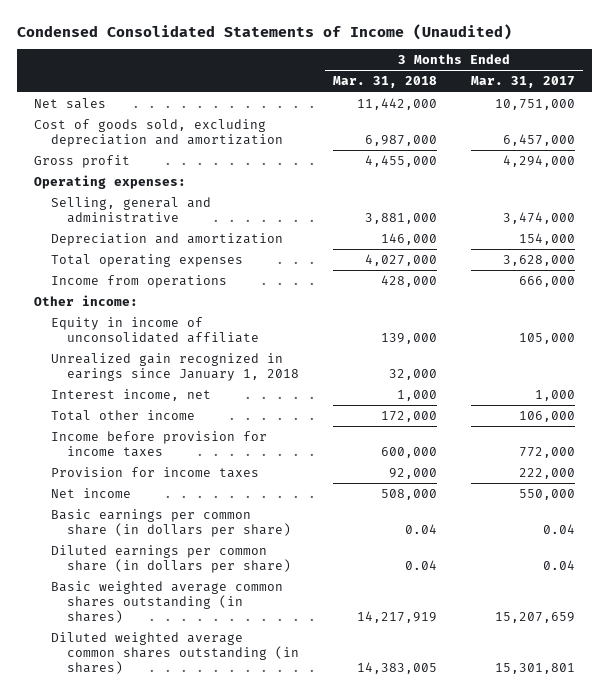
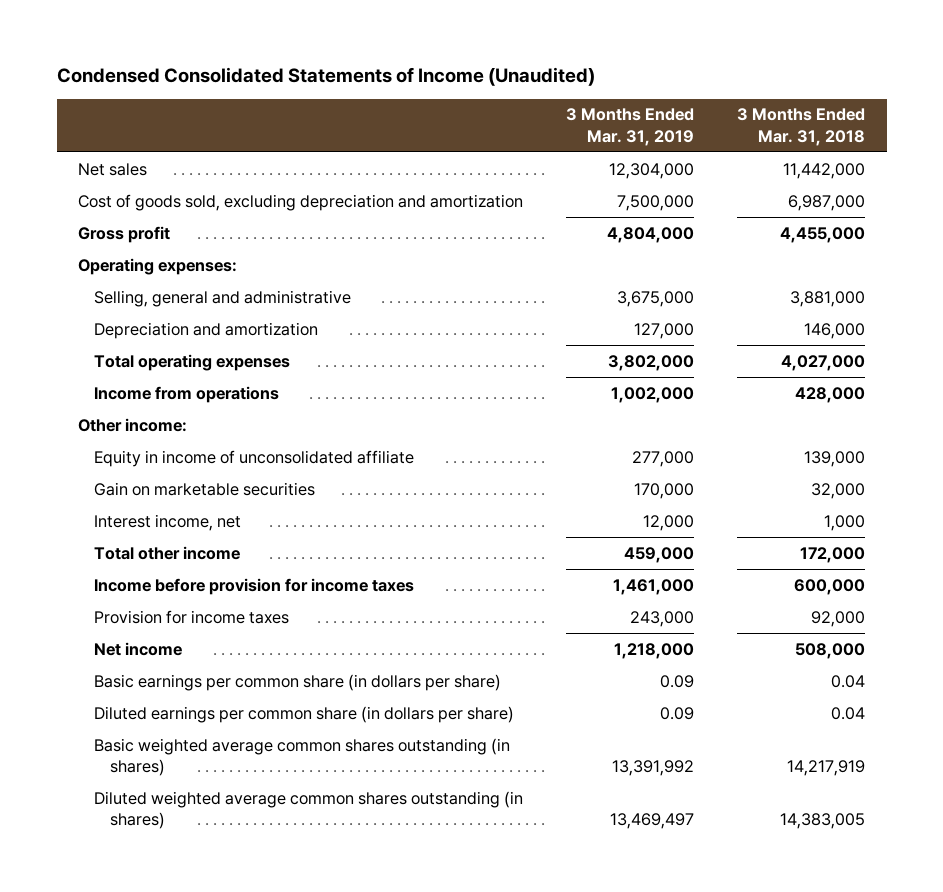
- | 3 Months Ended Mar. 31, 2018 | 3 Months Ended Mar. 31, 2017
+ | 3 Months Ended Mar. 31, 2019 | 3 Months Ended Mar. 31, 2018
- Unrealized gain recognized in earings since January 1, 2018 | 32,000 |
+ Gain on marketable securities | 170,000 | 32,000

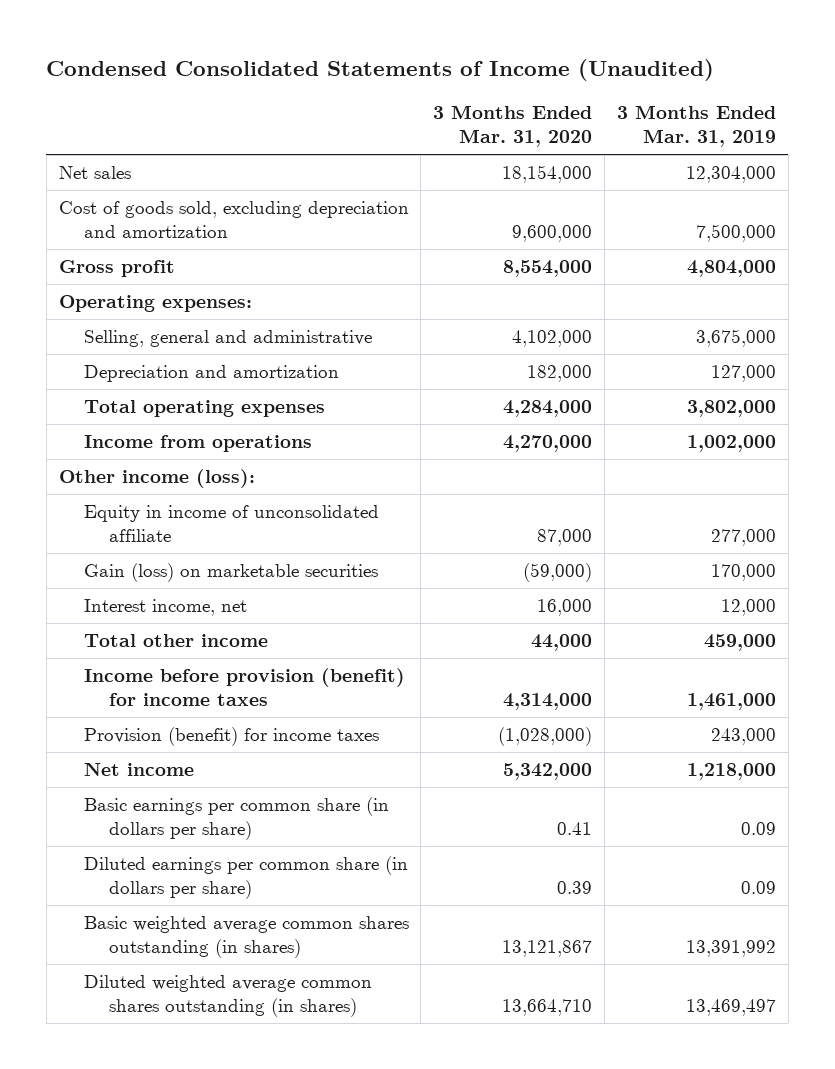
- | 3 Months Ended Mar. 31, 2019 | 3 Months Ended Mar. 31, 2018
+ | 3 Months Ended Mar. 31, 2020 | 3 Months Ended Mar. 31, 2019
- Other income:
+ Other income (loss):
- Gain on marketable securities | 170,000 | 32,000
+ Gain (loss) on marketable securities | (59,000) | 170,000
- Income before provision for income taxes | 1,461,000 | 600,000
- Provision for income taxes | 243,000 | 92,000
+ Income before provision (benefit) for income taxes | 4,314,000 | 1,461,000
+ Provision (benefit) for income taxes | (1,028,000) | 243,000

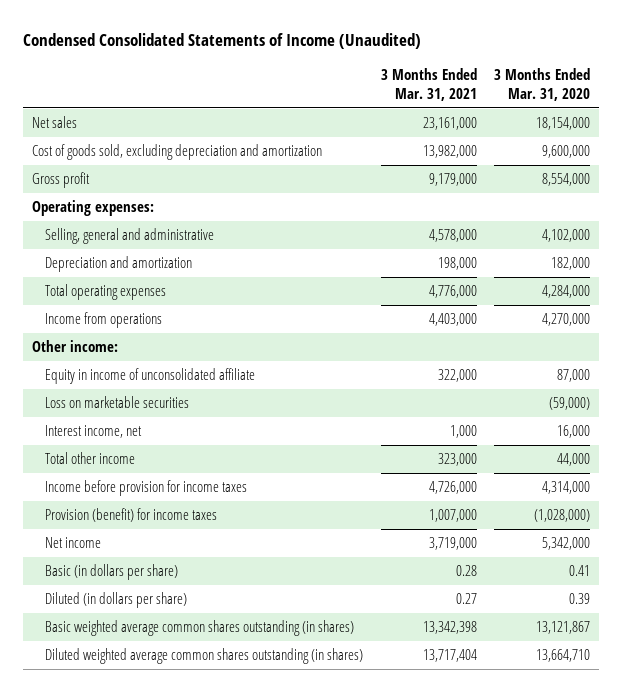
- | 3 Months Ended Mar. 31, 2020 | 3 Months Ended Mar. 31, 2019
+ | 3 Months Ended Mar. 31, 2021 | 3 Months Ended Mar. 31, 2020
- Other income (loss):
+ Other income:
- Gain (loss) on marketable securities | (59,000) | 170,000
+ Loss on marketable securities | | (59,000)
- Income before provision (benefit) for income taxes | 4,314,000 | 1,461,000
+ Income before provision for income taxes | 4,726,000 | 4,314,000
- Basic earnings per common share (in dollars per share) | 0.41 | 0.09
- Diluted earnings per common share (in dollars per share) | 0.39 | 0.09
+ Basic (in dollars per share) | 0.28 | 0.41
+ Diluted (in dollars per share) | 0.27 | 0.39

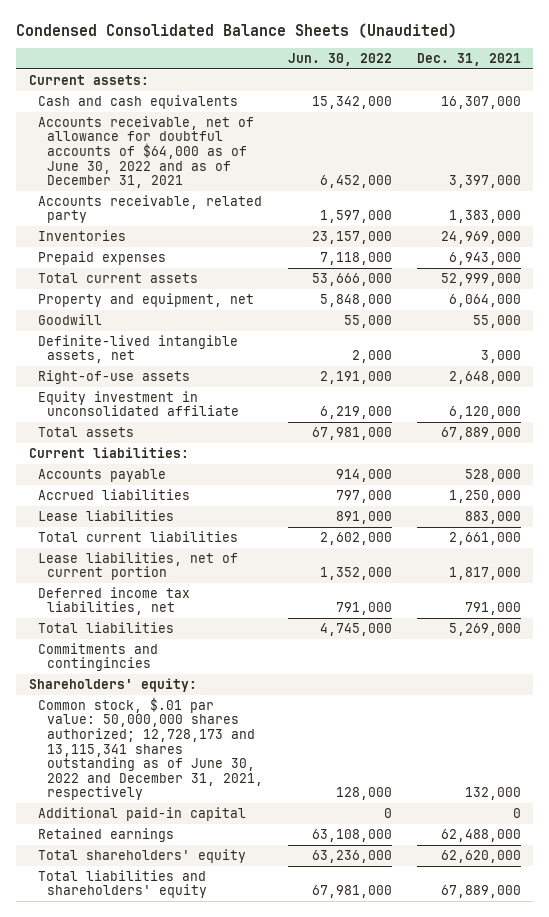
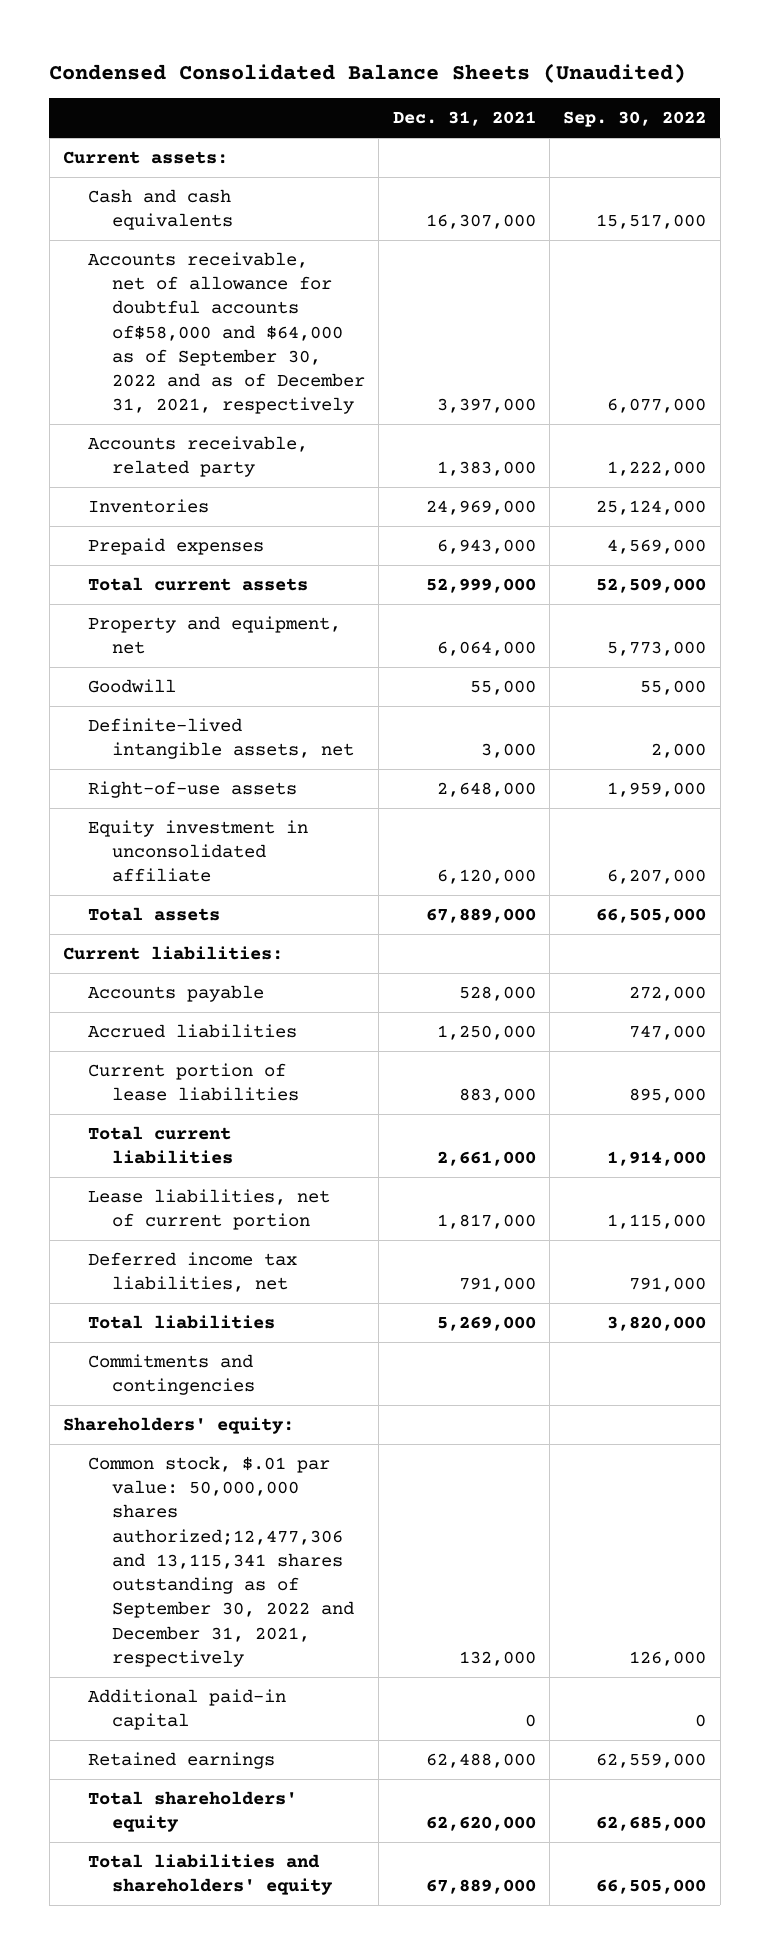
- | Jun. 30, 2022 | Dec. 31, 2021
+ | Dec. 31, 2021 | Sep. 30, 2022
- Accounts receivable, net of allowance for doubtful accounts of $64,000 as of June 30, 2022 and as of December 31, 2021 | 6,452,000 | 3,397,000
+ Accounts receivable, net of allowance for doubtful accounts of$58,000 and $64,000 as of September 30, 2022 and as of December 31, 2021, respectively | 3,397,000 | 6,077,000
- Lease liabilities | 891,000 | 883,000
+ Current portion of lease liabilities | 883,000 | 895,000
- Commitments and contingincies
+ Commitments and contingencies
- Common stock, $.01 par value: 50,000,000 shares authorized; 12,728,173 and 13,115,341 shares outstanding as of June 30, 2022 and December 31, 2021, respectively | 128,000 | 132,000
+ Common stock, $.01 par value: 50,000,000 shares authorized;12,477,306 and 13,115,341 shares outstanding as of September 30, 2022 and December 31, 2021, respectively | 132,000 | 126,000

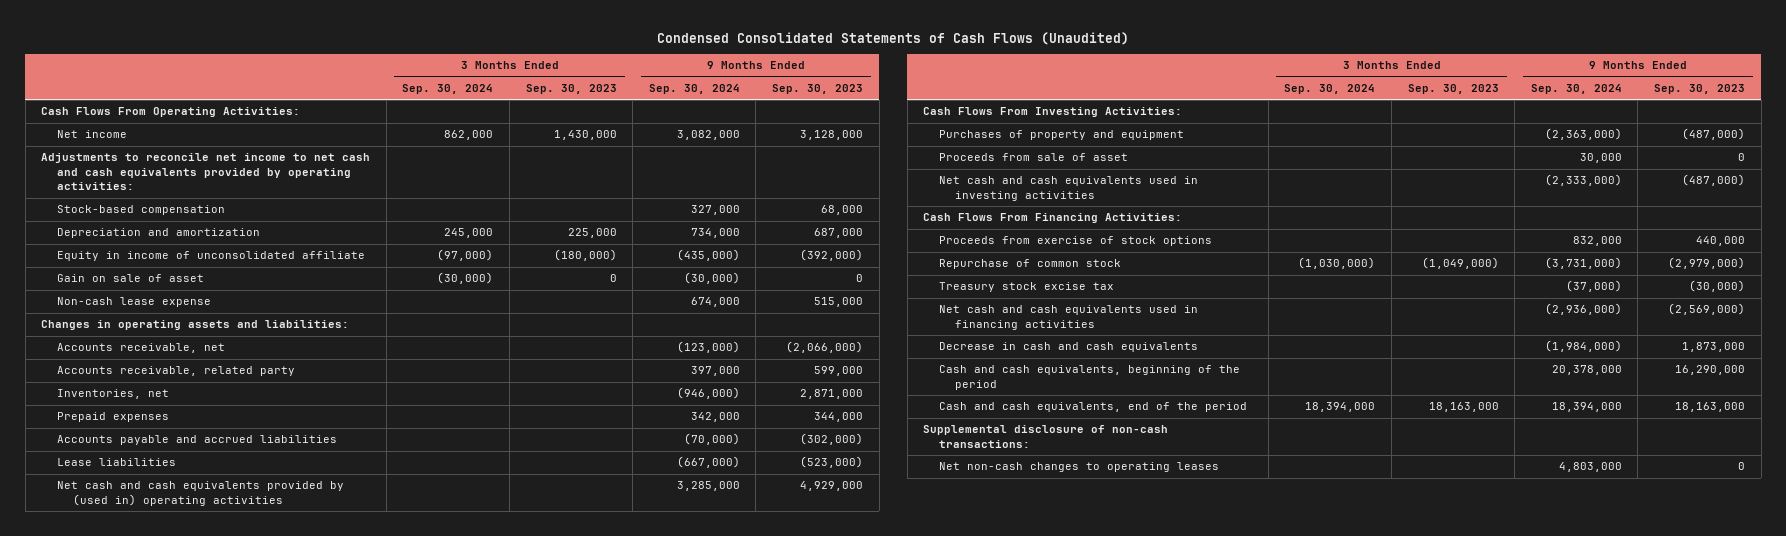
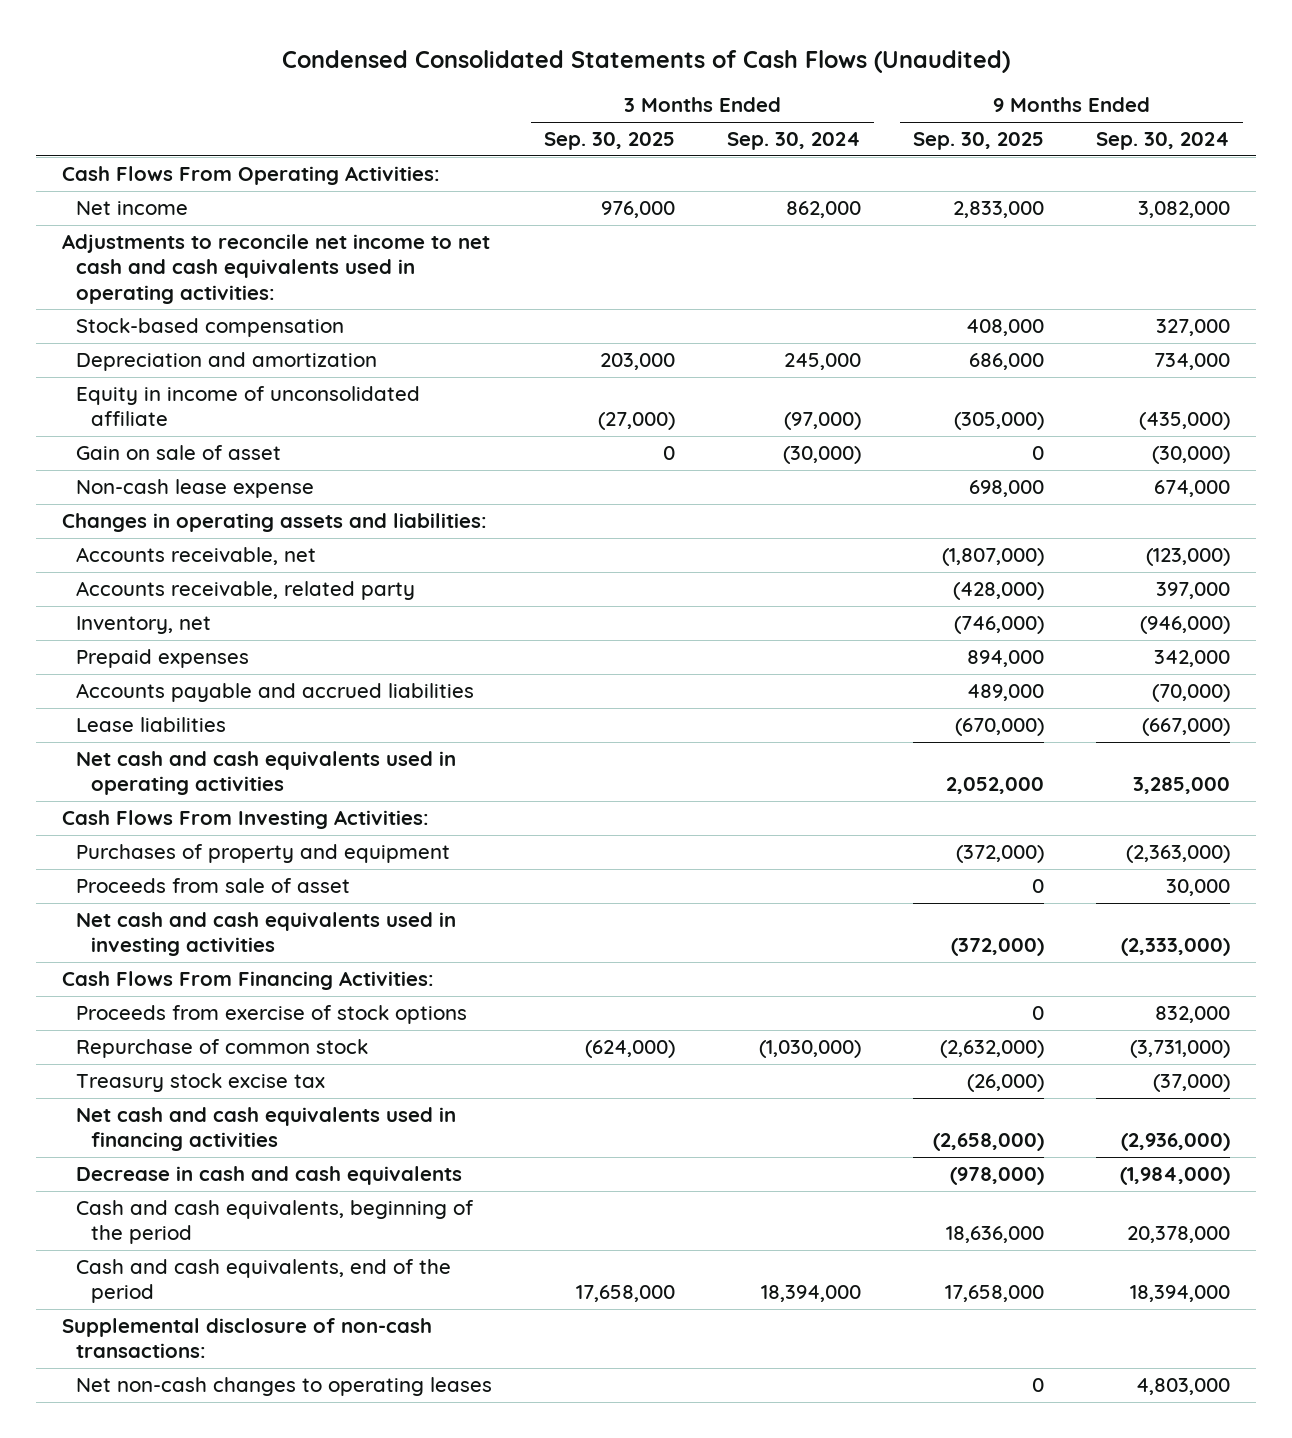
- | 3 Months Ended Sep. 30, 2024 | 3 Months Ended Sep. 30, 2023 | 9 Months Ended Sep. 30, 2024 | 9 Months Ended Sep. 30, 2023
+ | 3 Months Ended Sep. 30, 2025 | 3 Months Ended Sep. 30, 2024 | 9 Months Ended Sep. 30, 2025 | 9 Months Ended Sep. 30, 2024
- Adjustments to reconcile net income to net cash and cash equivalents provided by operating activities:
+ Adjustments to reconcile net income to net cash and cash equivalents used in operating activities:
- Inventories, net | | | (946,000) | 2,871,000
+ Inventory, net | | | (746,000) | (946,000)
- Net cash and cash equivalents provided by (used in) operating activities | | | 3,285,000 | 4,929,000
+ Net cash and cash equivalents used in operating activities | | | 2,052,000 | 3,285,000

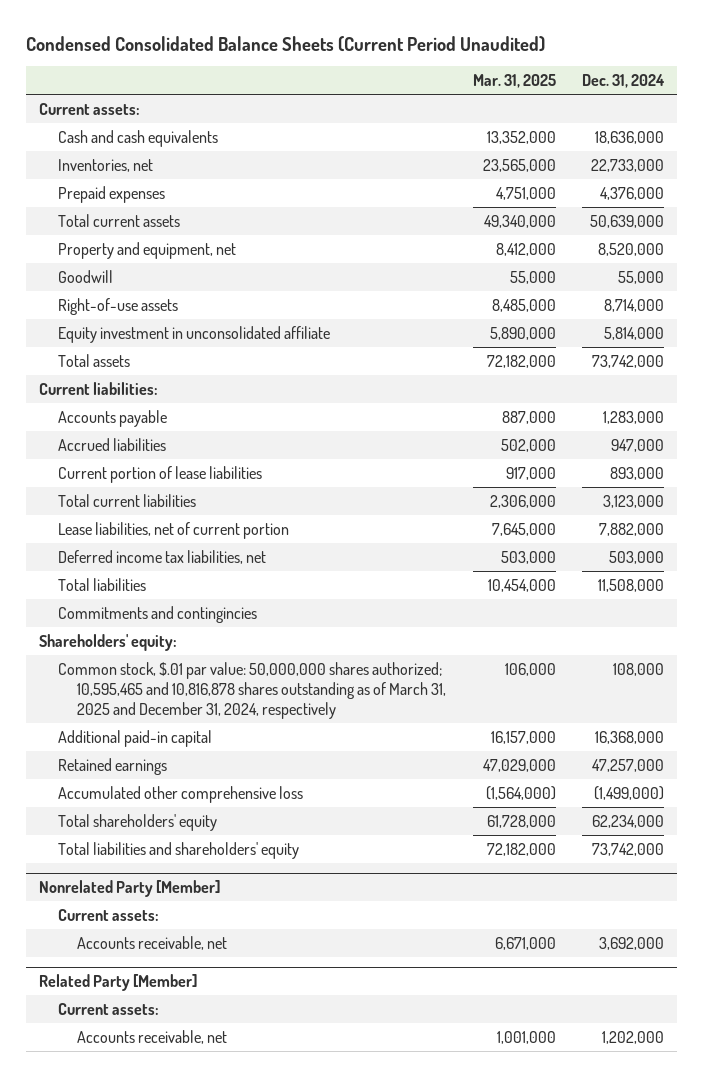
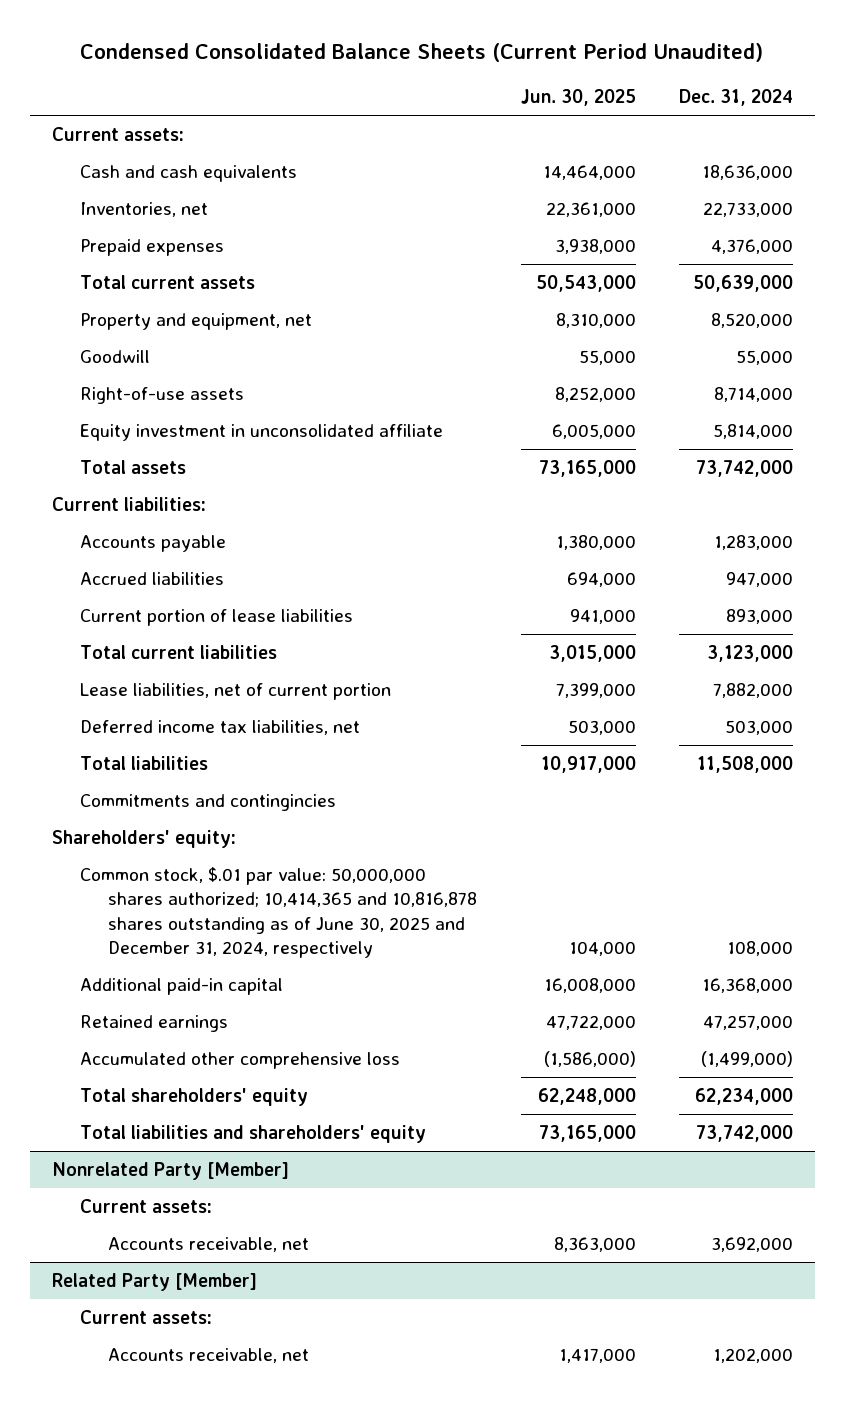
- | Mar. 31, 2025 | Dec. 31, 2024
+ | Jun. 30, 2025 | Dec. 31, 2024
- Common stock, $.01 par value: 50,000,000 shares authorized; 10,595,465 and 10,816,878 shares outstanding as of March 31, 2025 and December 31, 2024, respectively | 106,000 | 108,000
+ Common stock, $.01 par value: 50,000,000 shares authorized; 10,414,365 and 10,816,878 shares outstanding as of June 30, 2025 and December 31, 2024, respectively | 104,000 | 108,000

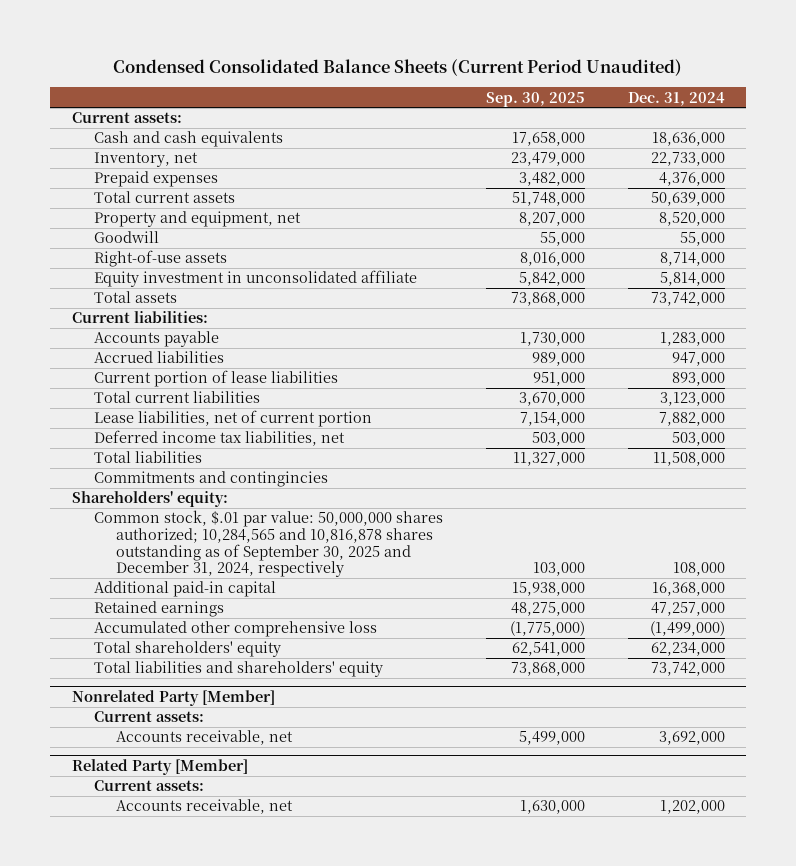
- | Jun. 30, 2025 | Dec. 31, 2024
+ | Sep. 30, 2025 | Dec. 31, 2024
- Inventories, net | 22,361,000 | 22,733,000
+ Inventory, net | 23,479,000 | 22,733,000
- Common stock, $.01 par value: 50,000,000 shares authorized; 10,414,365 and 10,816,878 shares outstanding as of June 30, 2025 and December 31, 2024, respectively | 104,000 | 108,000
+ Common stock, $.01 par value: 50,000,000 shares authorized; 10,284,565 and 10,816,878 shares outstanding as of September 30, 2025 and December 31, 2024, respectively | 103,000 | 108,000

